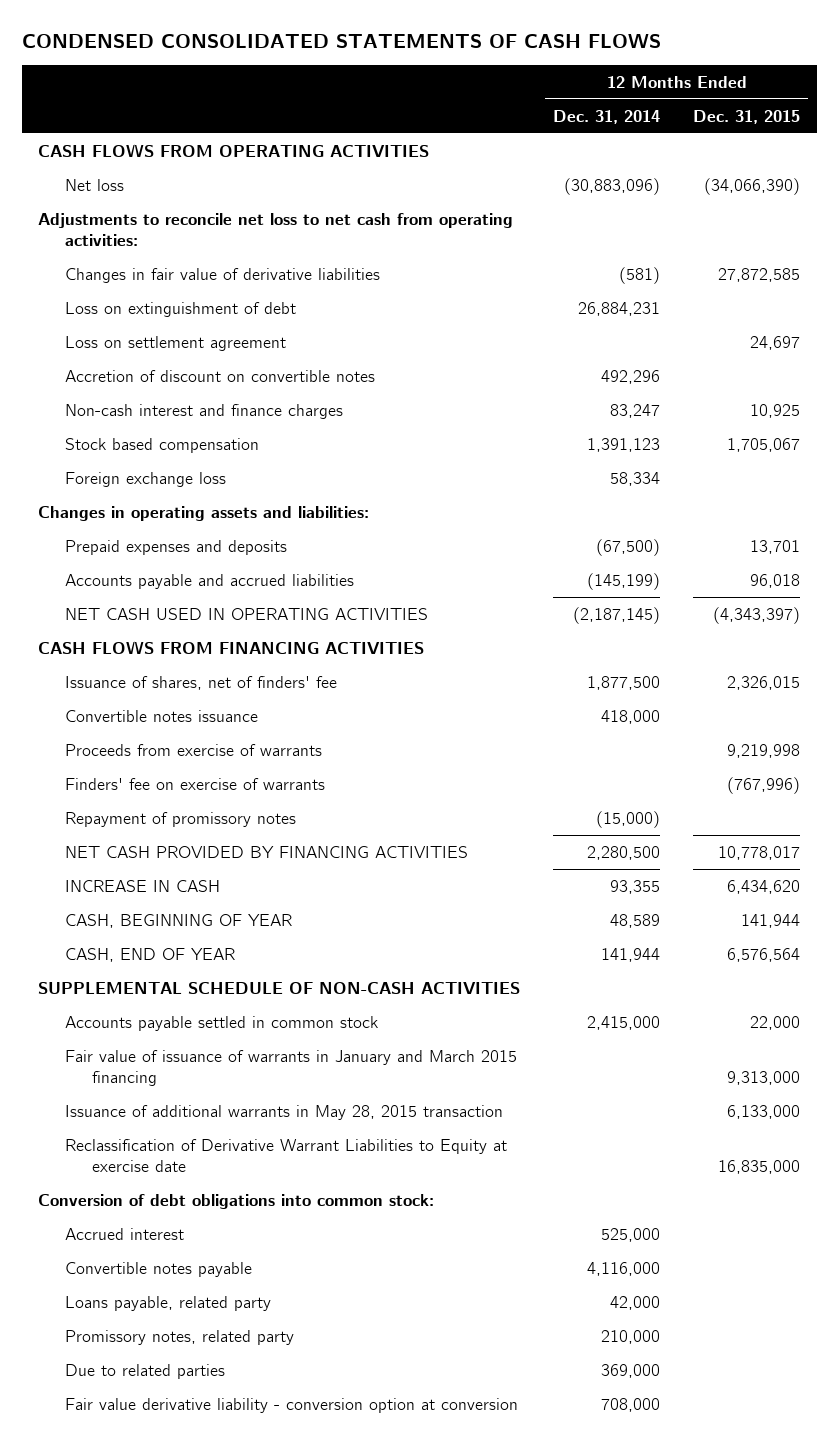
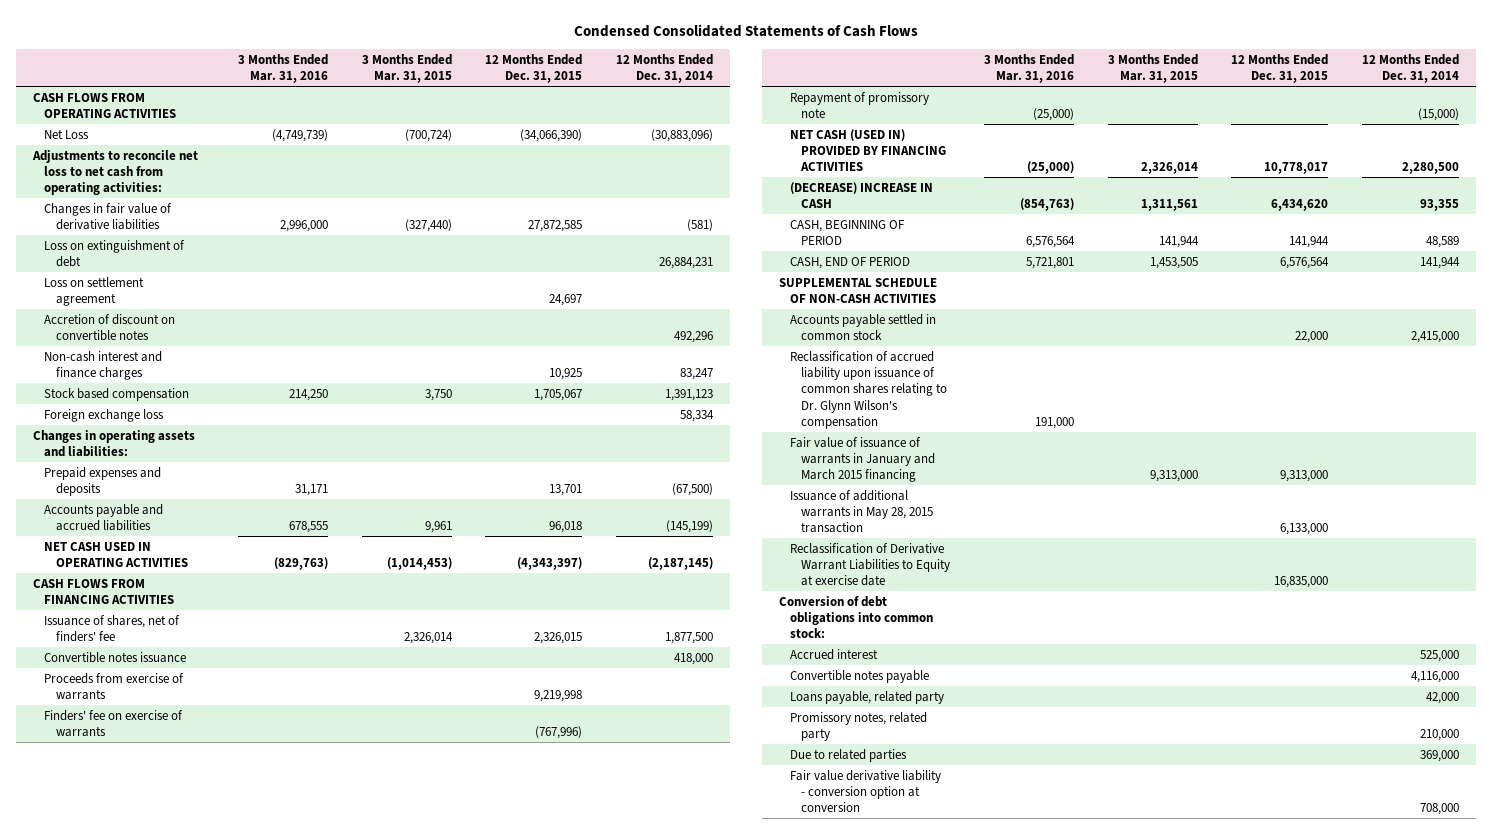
- CONDENSED CONSOLIDATED STATEMENTS OF CASH FLOWS
+ Condensed Consolidated Statements of Cash Flows
- | 12 Months Ended Dec. 31, 2014 | 12 Months Ended Dec. 31, 2015
+ | 3 Months Ended Mar. 31, 2016 | 3 Months Ended Mar. 31, 2015 | 12 Months Ended Dec. 31, 2015 | 12 Months Ended Dec. 31, 2014
- Net loss | (30,883,096) | (34,066,390)
+ Net Loss | (4,749,739) | (700,724) | (34,066,390) | (30,883,096)
- Repayment of promissory notes | (15,000) |
- NET CASH PROVIDED BY FINANCING ACTIVITIES | 2,280,500 | 10,778,017
- INCREASE IN CASH | 93,355 | 6,434,620
- CASH, BEGINNING OF YEAR | 48,589 | 141,944
- CASH, END OF YEAR | 141,944 | 6,576,564
+ Repayment of promissory note | (25,000) | | | (15,000)
+ NET CASH (USED IN) PROVIDED BY FINANCING ACTIVITIES | (25,000) | 2,326,014 | 10,778,017 | 2,280,500
+ (DECREASE) INCREASE IN CASH | (854,763) | 1,311,561 | 6,434,620 | 93,355
+ CASH, BEGINNING OF PERIOD | 6,576,564 | 141,944 | 141,944 | 48,589
+ CASH, END OF PERIOD | 5,721,801 | 1,453,505 | 6,576,564 | 141,944
+ Reclassification of accrued liability upon issuance of common shares relating to Dr. Glynn Wilson's compensation | 191,000 | | |

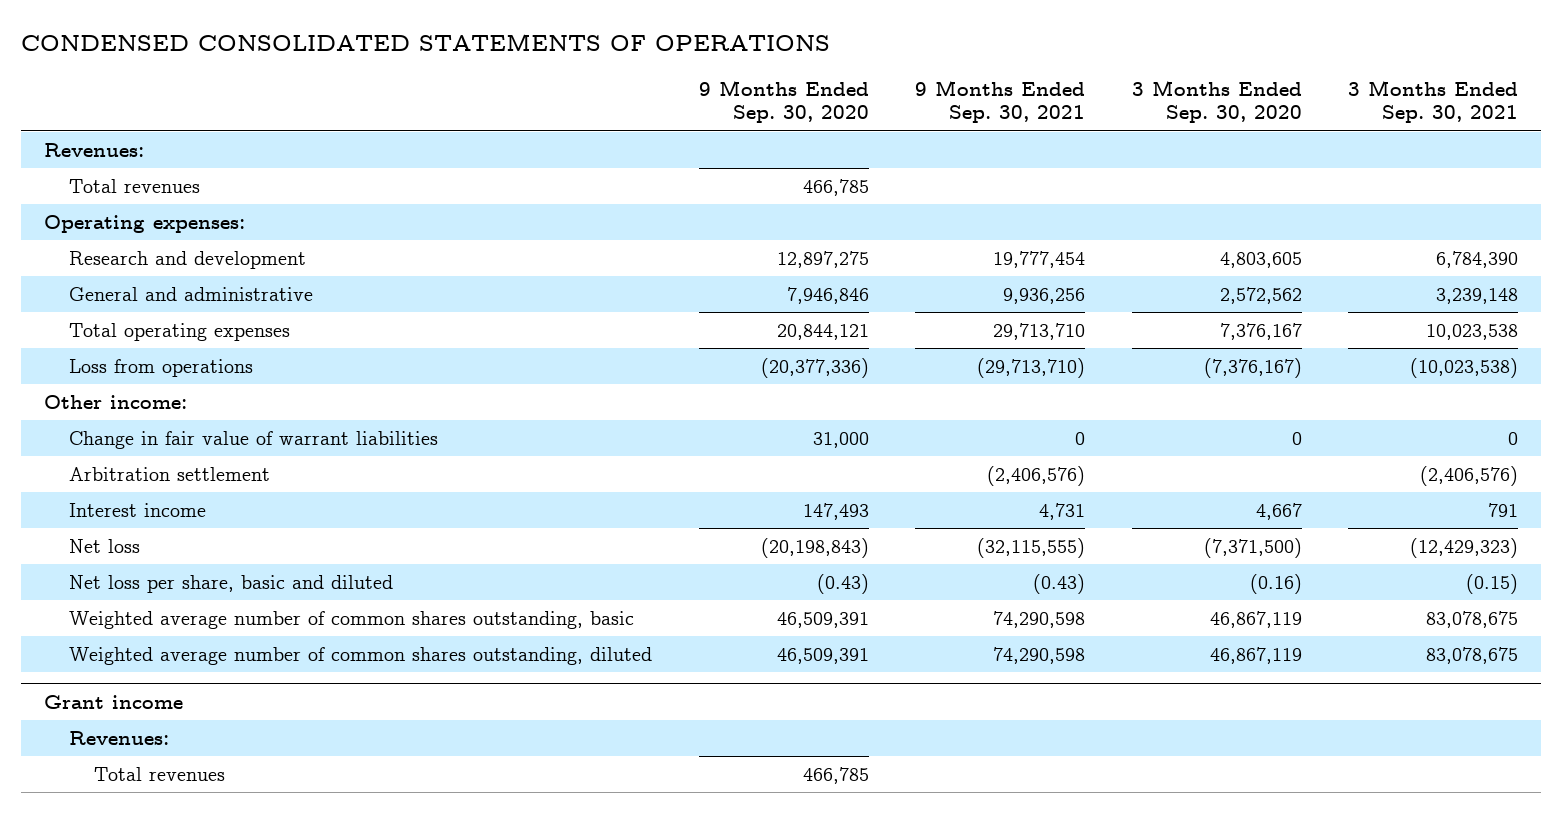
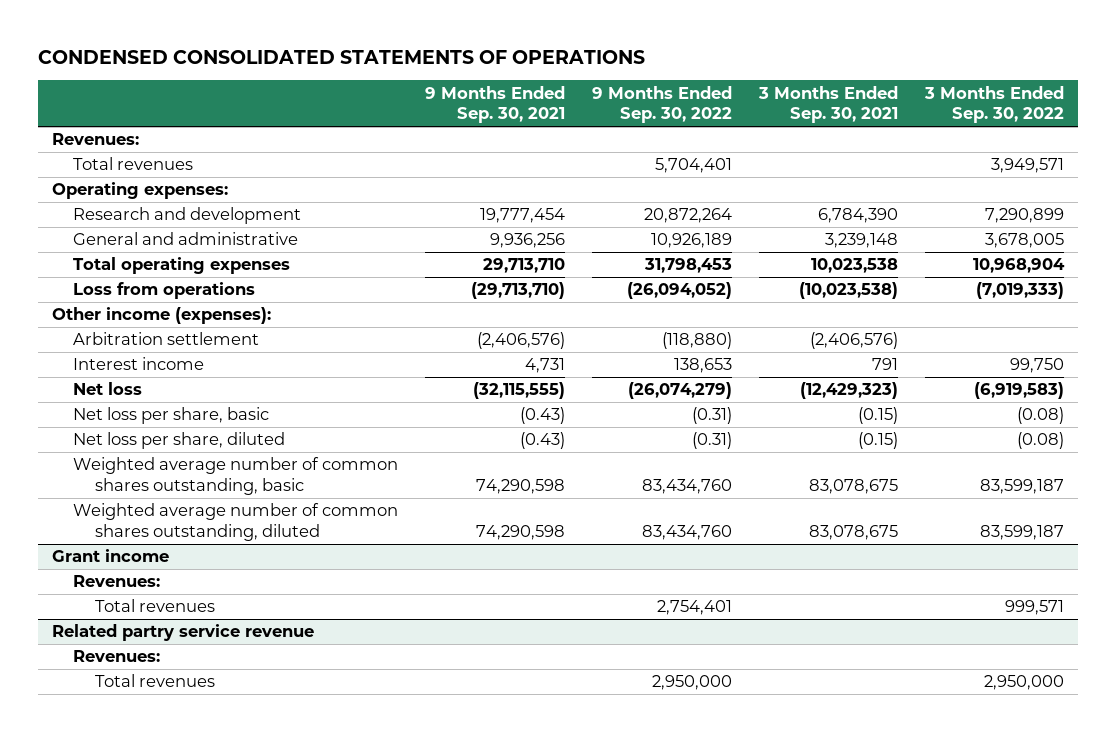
- | 9 Months Ended Sep. 30, 2020 | 9 Months Ended Sep. 30, 2021 | 3 Months Ended Sep. 30, 2020 | 3 Months Ended Sep. 30, 2021
+ | 9 Months Ended Sep. 30, 2021 | 9 Months Ended Sep. 30, 2022 | 3 Months Ended Sep. 30, 2021 | 3 Months Ended Sep. 30, 2022
- Other income:
- Change in fair value of warrant liabilities | 31,000 | 0 | 0 | 0
+ Other income (expenses):
- Net loss per share, basic and diluted | (0.43) | (0.43) | (0.16) | (0.15)
+ Net loss per share, basic | (0.43) | (0.31) | (0.15) | (0.08)
+ Net loss per share, diluted | (0.43) | (0.31) | (0.15) | (0.08)
+ Related partry service revenue
+ Revenues:
+ Total revenues | | 2,950,000 | | 2,950,000

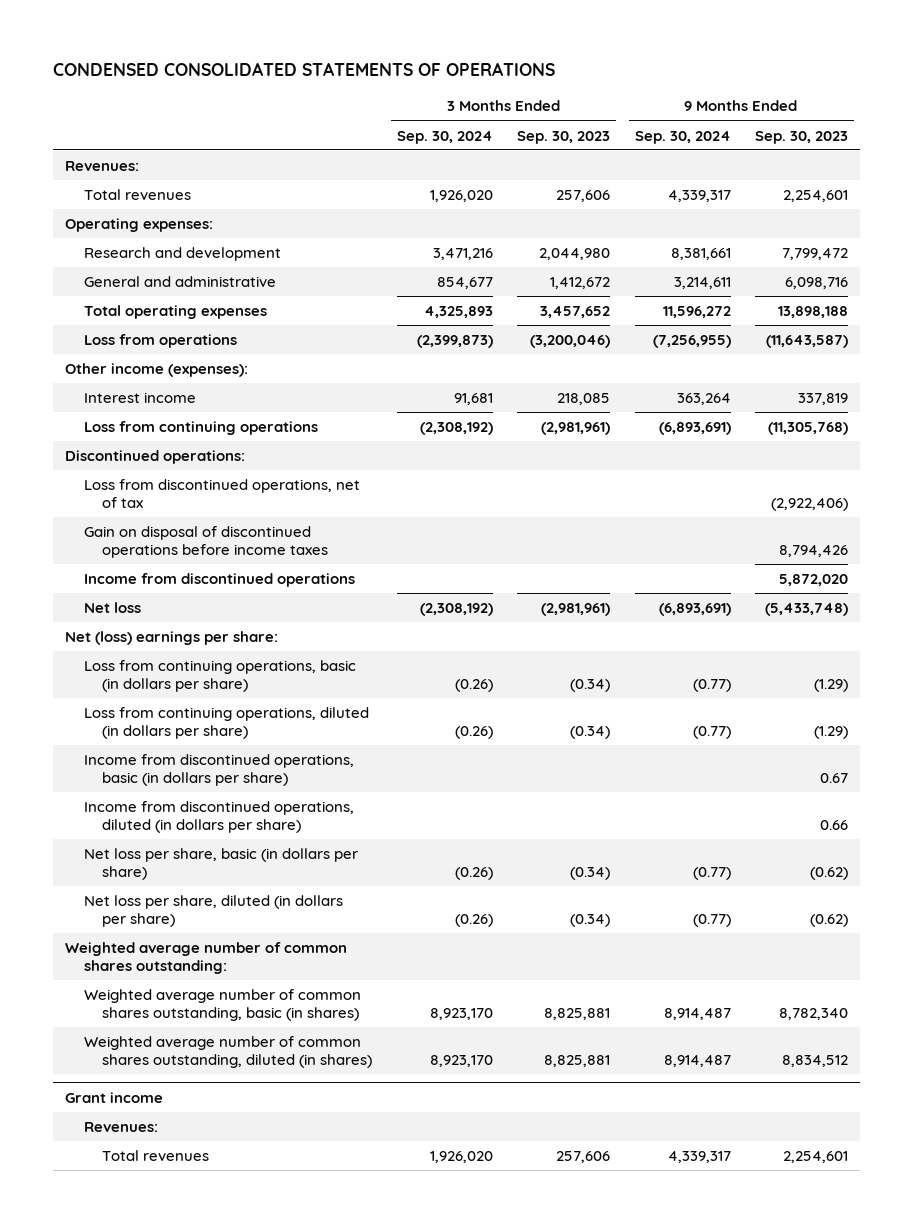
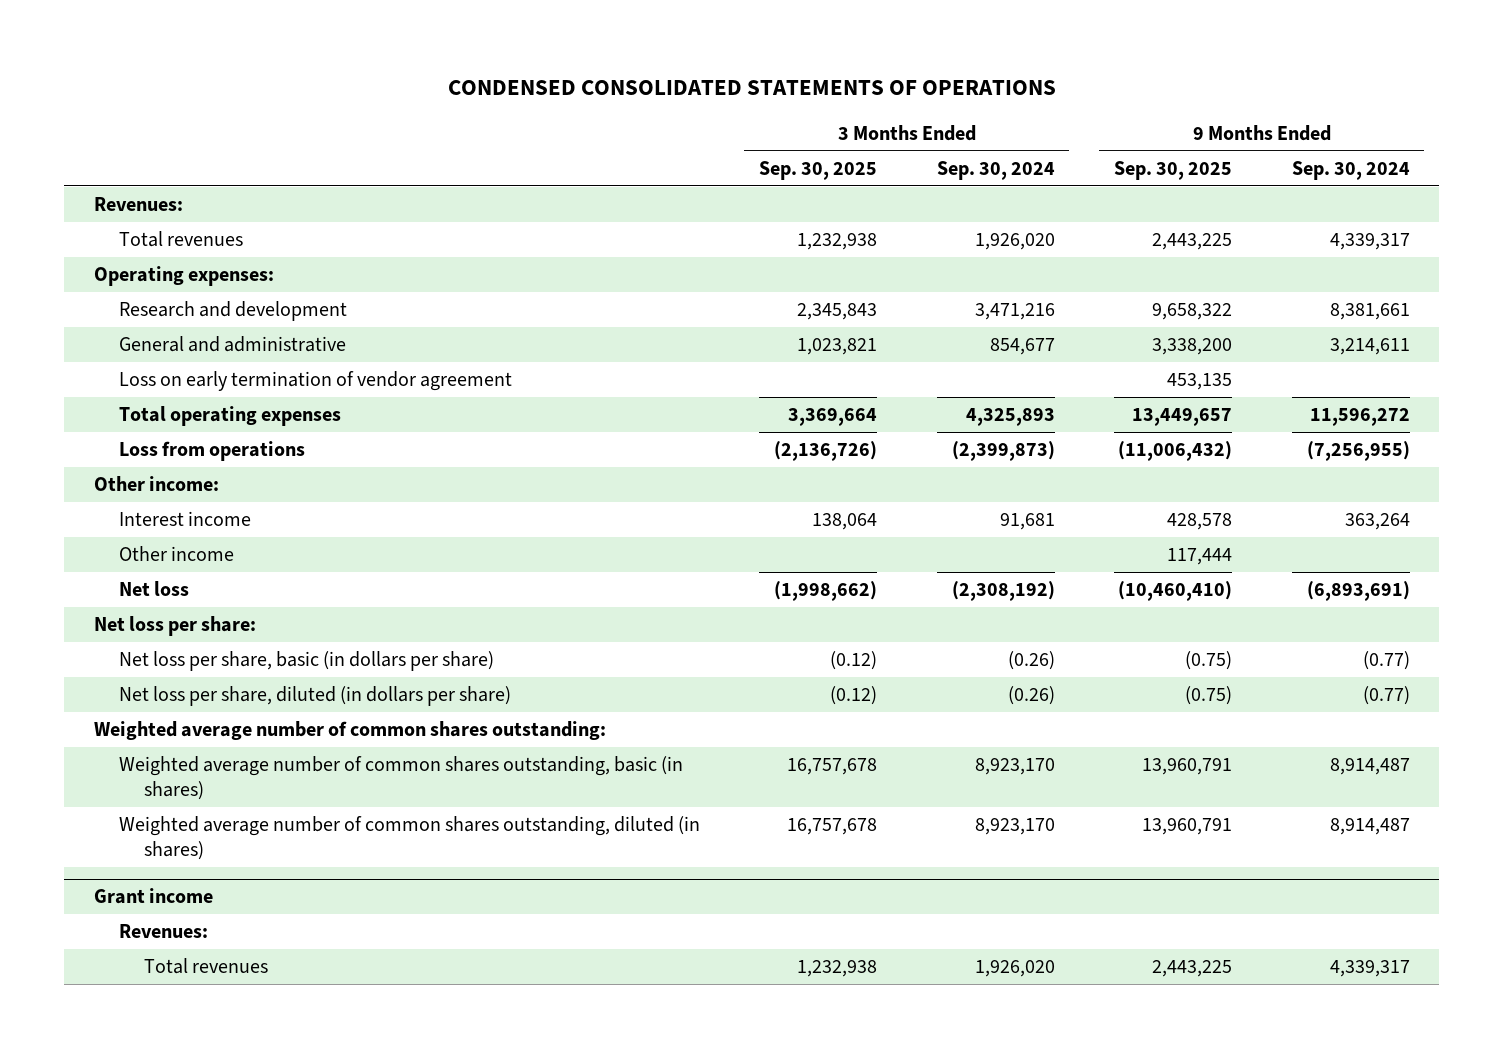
- | 3 Months Ended Sep. 30, 2024 | 3 Months Ended Sep. 30, 2023 | 9 Months Ended Sep. 30, 2024 | 9 Months Ended Sep. 30, 2023
+ | 3 Months Ended Sep. 30, 2025 | 3 Months Ended Sep. 30, 2024 | 9 Months Ended Sep. 30, 2025 | 9 Months Ended Sep. 30, 2024
+ Loss on early termination of vendor agreement | | | 453,135 |
- Other income (expenses):
+ Other income:
- Loss from continuing operations | (2,308,192) | (2,981,961) | (6,893,691) | (11,305,768)
- Discontinued operations:
- Loss from discontinued operations, net of tax | | | | (2,922,406)
- Gain on disposal of discontinued operations before income taxes | | | | 8,794,426
- Income from discontinued operations | | | | 5,872,020
+ Other income | | | 117,444 |
- Net (loss) earnings per share:
- Loss from continuing operations, basic (in dollars per share) | (0.26) | (0.34) | (0.77) | (1.29)
- Loss from continuing operations, diluted (in dollars per share) | (0.26) | (0.34) | (0.77) | (1.29)
- Income from discontinued operations, basic (in dollars per share) | | | | 0.67
- Income from discontinued operations, diluted (in dollars per share) | | | | 0.66
+ Net loss per share:

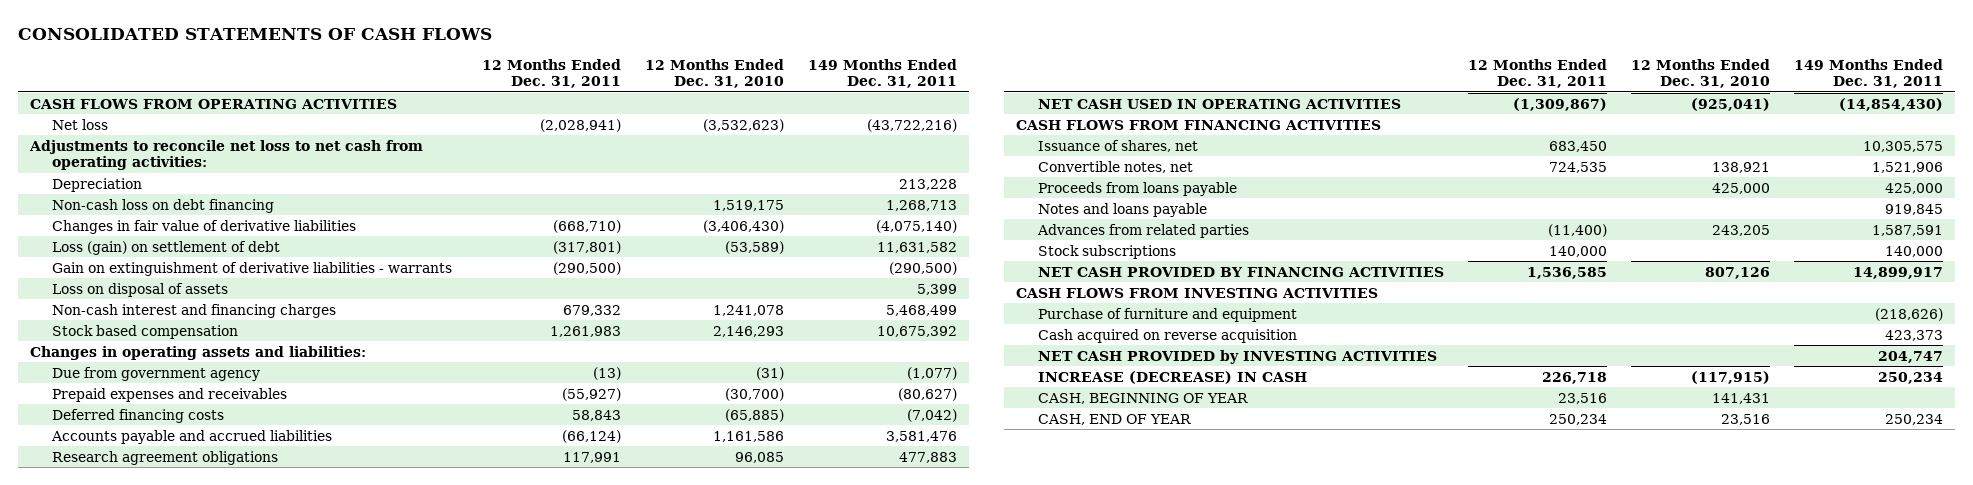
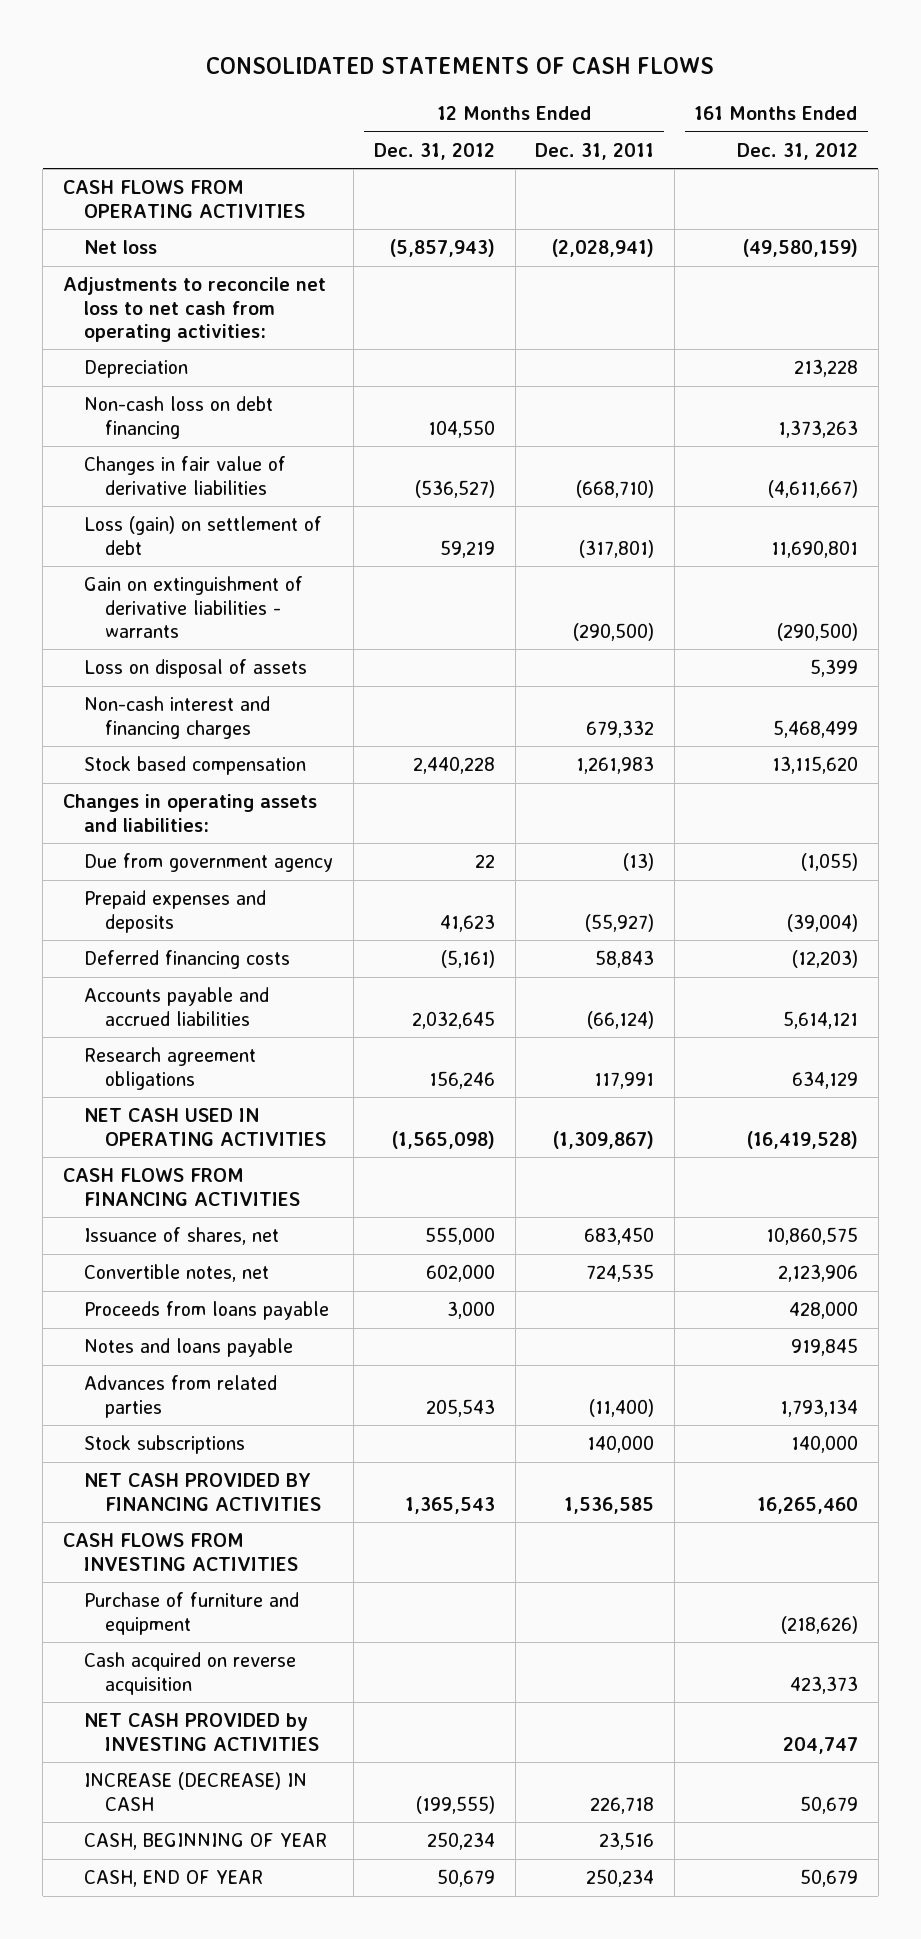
- | 12 Months Ended Dec. 31, 2011 | 12 Months Ended Dec. 31, 2010 | 149 Months Ended Dec. 31, 2011
+ | 12 Months Ended Dec. 31, 2012 | 12 Months Ended Dec. 31, 2011 | 161 Months Ended Dec. 31, 2012
- Prepaid expenses and receivables | (55,927) | (30,700) | (80,627)
+ Prepaid expenses and deposits | 41,623 | (55,927) | (39,004)

